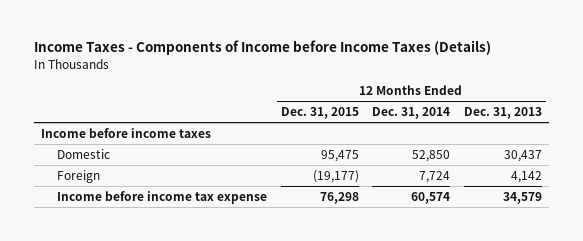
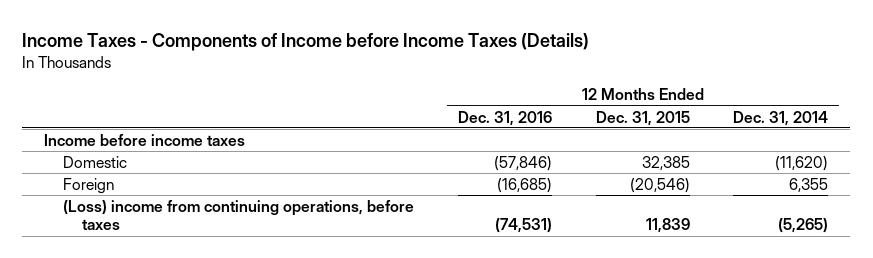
- | 12 Months Ended Dec. 31, 2015 | 12 Months Ended Dec. 31, 2014 | 12 Months Ended Dec. 31, 2013
+ | 12 Months Ended Dec. 31, 2016 | 12 Months Ended Dec. 31, 2015 | 12 Months Ended Dec. 31, 2014
- Domestic | 95,475 | 52,850 | 30,437
- Foreign | (19,177) | 7,724 | 4,142
- Income before income tax expense | 76,298 | 60,574 | 34,579
+ Domestic | (57,846) | 32,385 | (11,620)
+ Foreign | (16,685) | (20,546) | 6,355
+ (Loss) income from continuing operations, before taxes | (74,531) | 11,839 | (5,265)

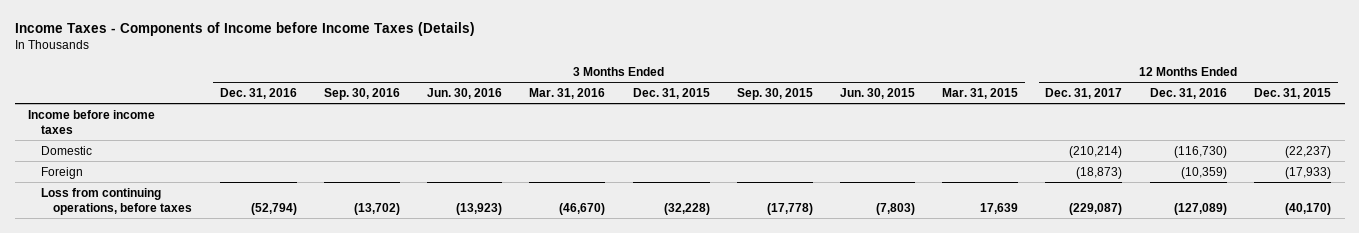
- | 12 Months Ended Dec. 31, 2016 | 12 Months Ended Dec. 31, 2015 | 12 Months Ended Dec. 31, 2014
+ | 3 Months Ended Dec. 31, 2016 | 3 Months Ended Sep. 30, 2016 | 3 Months Ended Jun. 30, 2016 | 3 Months Ended Mar. 31, 2016 | 3 Months Ended Dec. 31, 2015 | 3 Months Ended Sep. 30, 2015 | 3 Months Ended Jun. 30, 2015 | 3 Months Ended Mar. 31, 2015 | 12 Months Ended Dec. 31, 2017 | 12 Months Ended Dec. 31, 2016 | 12 Months Ended Dec. 31, 2015
- Domestic | (57,846) | 32,385 | (11,620)
- Foreign | (16,685) | (20,546) | 6,355
- (Loss) income from continuing operations, before taxes | (74,531) | 11,839 | (5,265)
+ Domestic | | | | | | | | | (210,214) | (116,730) | (22,237)
+ Foreign | | | | | | | | | (18,873) | (10,359) | (17,933)
+ Loss from continuing operations, before taxes | (52,794) | (13,702) | (13,923) | (46,670) | (32,228) | (17,778) | (7,803) | 17,639 | (229,087) | (127,089) | (40,170)

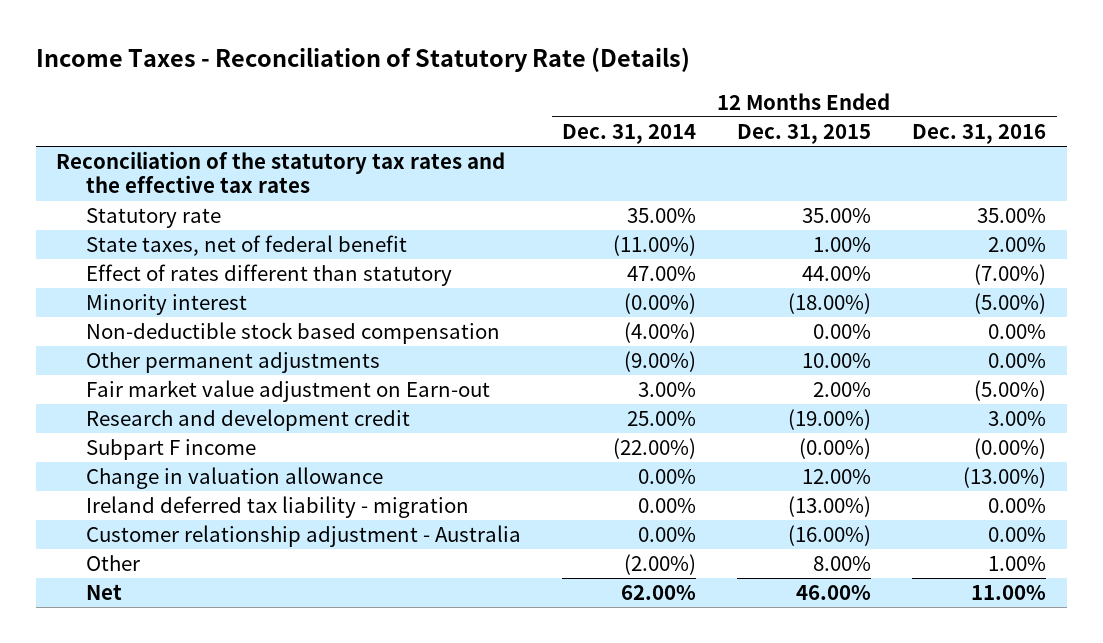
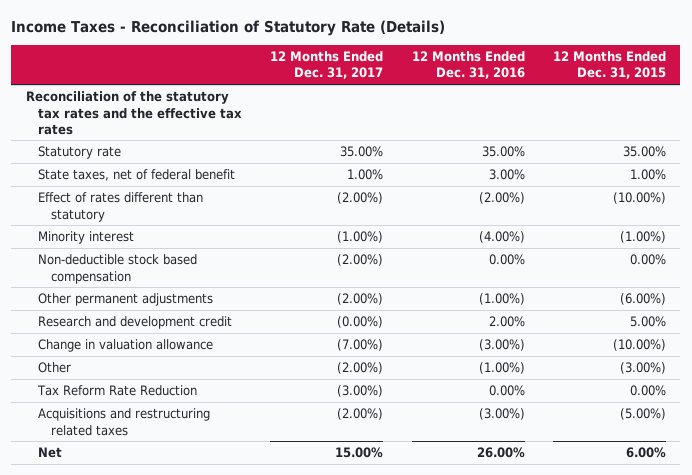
- | 12 Months Ended Dec. 31, 2014 | 12 Months Ended Dec. 31, 2015 | 12 Months Ended Dec. 31, 2016
+ | 12 Months Ended Dec. 31, 2017 | 12 Months Ended Dec. 31, 2016 | 12 Months Ended Dec. 31, 2015
- State taxes, net of federal benefit | (11.00%) | 1.00% | 2.00%
- Effect of rates different than statutory | 47.00% | 44.00% | (7.00%)
- Minority interest | (0.00%) | (18.00%) | (5.00%)
+ State taxes, net of federal benefit | 1.00% | 3.00% | 1.00%
+ Effect of rates different than statutory | (2.00%) | (2.00%) | (10.00%)
+ Minority interest | (1.00%) | (4.00%) | (1.00%)
- Other permanent adjustments | (9.00%) | 10.00% | 0.00%
- Fair market value adjustment on Earn-out | 3.00% | 2.00% | (5.00%)
- Research and development credit | 25.00% | (19.00%) | 3.00%
- Subpart F income | (22.00%) | (0.00%) | (0.00%)
- Change in valuation allowance | 0.00% | 12.00% | (13.00%)
- Ireland deferred tax liability - migration | 0.00% | (13.00%) | 0.00%
- Customer relationship adjustment - Australia | 0.00% | (16.00%) | 0.00%
- Other | (2.00%) | 8.00% | 1.00%
- Net | 62.00% | 46.00% | 11.00%
+ Other permanent adjustments | (2.00%) | (1.00%) | (6.00%)
+ Research and development credit | (0.00%) | 2.00% | 5.00%
+ Change in valuation allowance | (7.00%) | (3.00%) | (10.00%)
+ Other | (2.00%) | (1.00%) | (3.00%)
+ Tax Reform Rate Reduction | (3.00%) | 0.00% | 0.00%
+ Acquisitions and restructuring related taxes | (2.00%) | (3.00%) | (5.00%)
+ Net | 15.00% | 26.00% | 6.00%

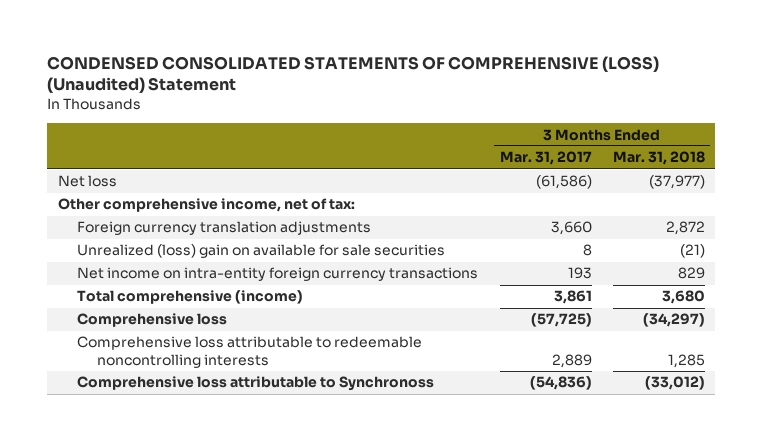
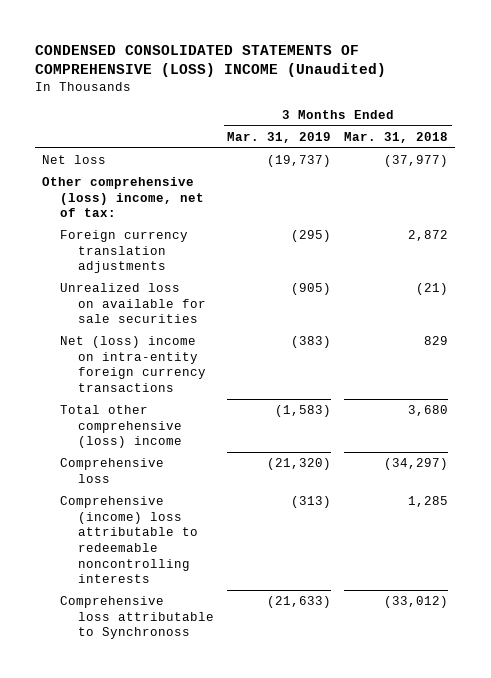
- CONDENSED CONSOLIDATED STATEMENTS OF COMPREHENSIVE (LOSS) (Unaudited) Statement
+ CONDENSED CONSOLIDATED STATEMENTS OF COMPREHENSIVE (LOSS) INCOME (Unaudited)
- | 3 Months Ended Mar. 31, 2017 | 3 Months Ended Mar. 31, 2018
+ | 3 Months Ended Mar. 31, 2019 | 3 Months Ended Mar. 31, 2018
- Other comprehensive income, net of tax:
+ Other comprehensive (loss) income, net of tax:
- Unrealized (loss) gain on available for sale securities | 8 | (21)
- Net income on intra-entity foreign currency transactions | 193 | 829
- Total comprehensive (income) | 3,861 | 3,680
+ Unrealized loss on available for sale securities | (905) | (21)
+ Net (loss) income on intra-entity foreign currency transactions | (383) | 829
+ Total other comprehensive (loss) income | (1,583) | 3,680
- Comprehensive loss attributable to redeemable noncontrolling interests | 2,889 | 1,285
+ Comprehensive (income) loss attributable to redeemable noncontrolling interests | (313) | 1,285

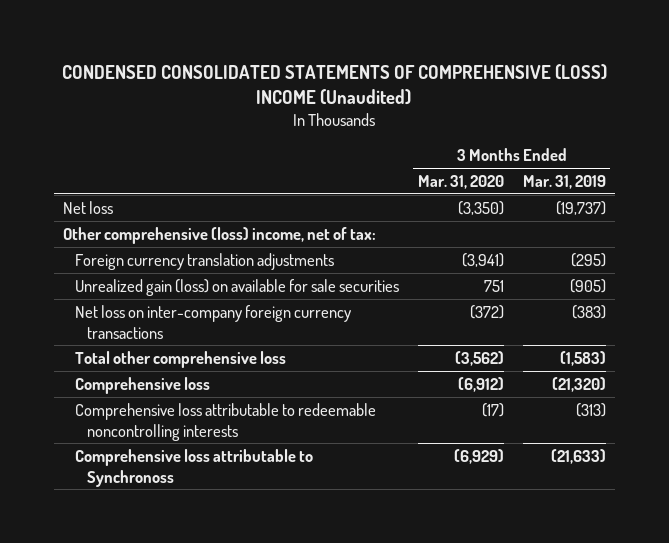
- | 3 Months Ended Mar. 31, 2019 | 3 Months Ended Mar. 31, 2018
+ | 3 Months Ended Mar. 31, 2020 | 3 Months Ended Mar. 31, 2019
- Unrealized loss on available for sale securities | (905) | (21)
- Net (loss) income on intra-entity foreign currency transactions | (383) | 829
- Total other comprehensive (loss) income | (1,583) | 3,680
+ Unrealized gain (loss) on available for sale securities | 751 | (905)
+ Net loss on inter-company foreign currency transactions | (372) | (383)
+ Total other comprehensive loss | (3,562) | (1,583)
- Comprehensive (income) loss attributable to redeemable noncontrolling interests | (313) | 1,285
+ Comprehensive loss attributable to redeemable noncontrolling interests | (17) | (313)

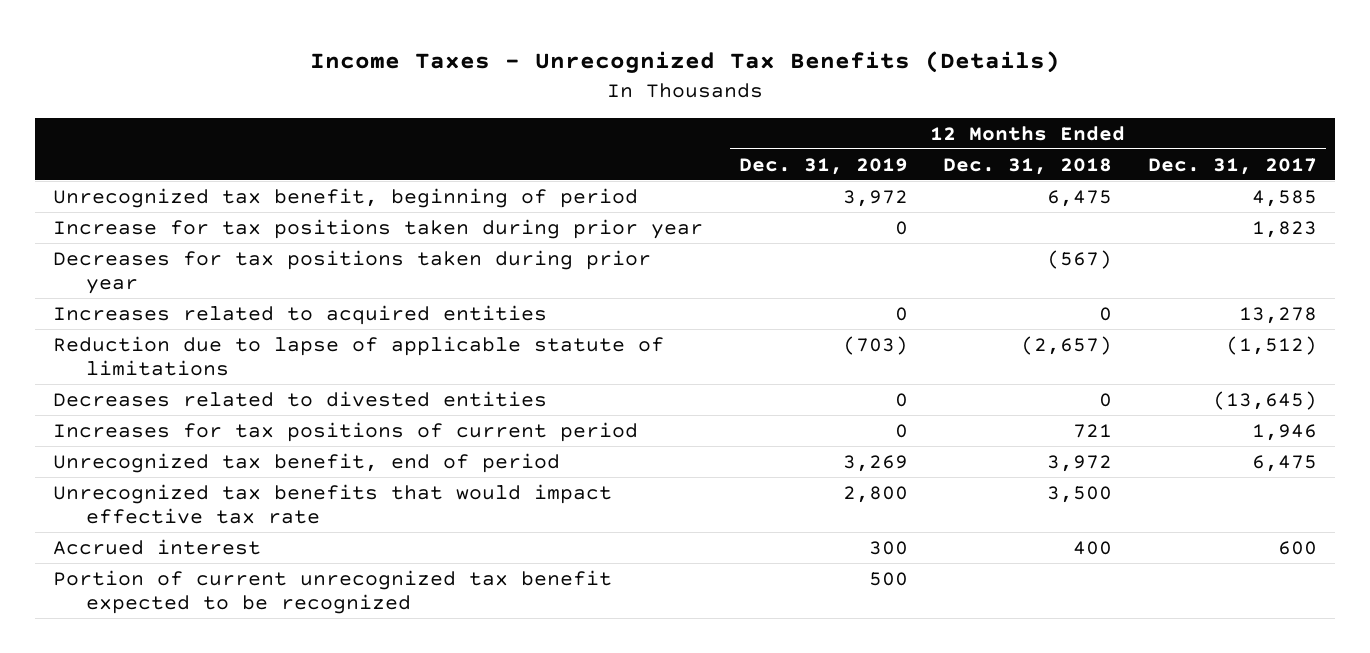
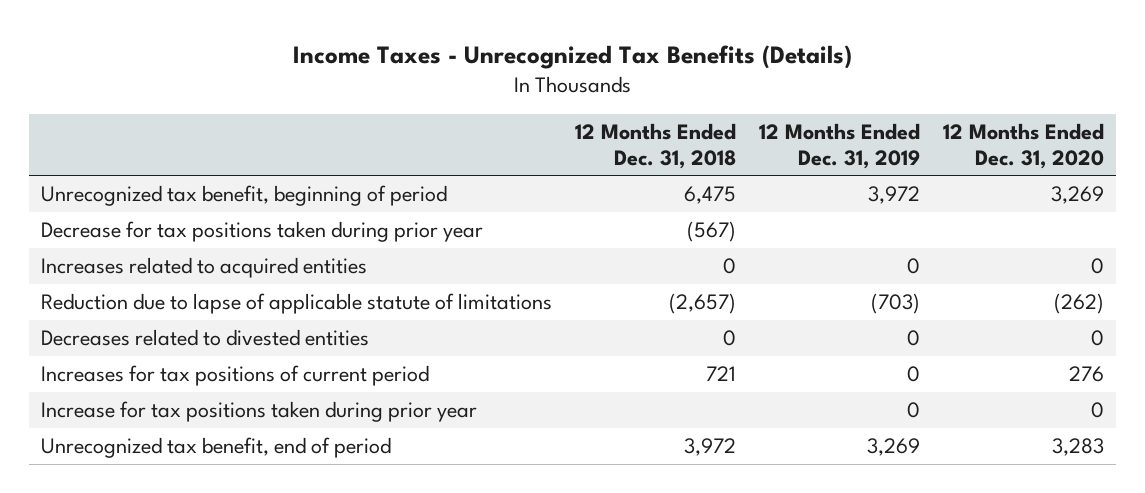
- | 12 Months Ended Dec. 31, 2019 | 12 Months Ended Dec. 31, 2018 | 12 Months Ended Dec. 31, 2017
+ | 12 Months Ended Dec. 31, 2018 | 12 Months Ended Dec. 31, 2019 | 12 Months Ended Dec. 31, 2020
- Decreases for tax positions taken during prior year | | (567) |
+ Decrease for tax positions taken during prior year | (567) | |
moved down: Increase for tax positions taken during prior year | | 0 | 0
- Unrecognized tax benefits that would impact effective tax rate | 2,800 | 3,500 |
- Accrued interest | 300 | 400 | 600
- Portion of current unrecognized tax benefit expected to be recognized | 500 | |

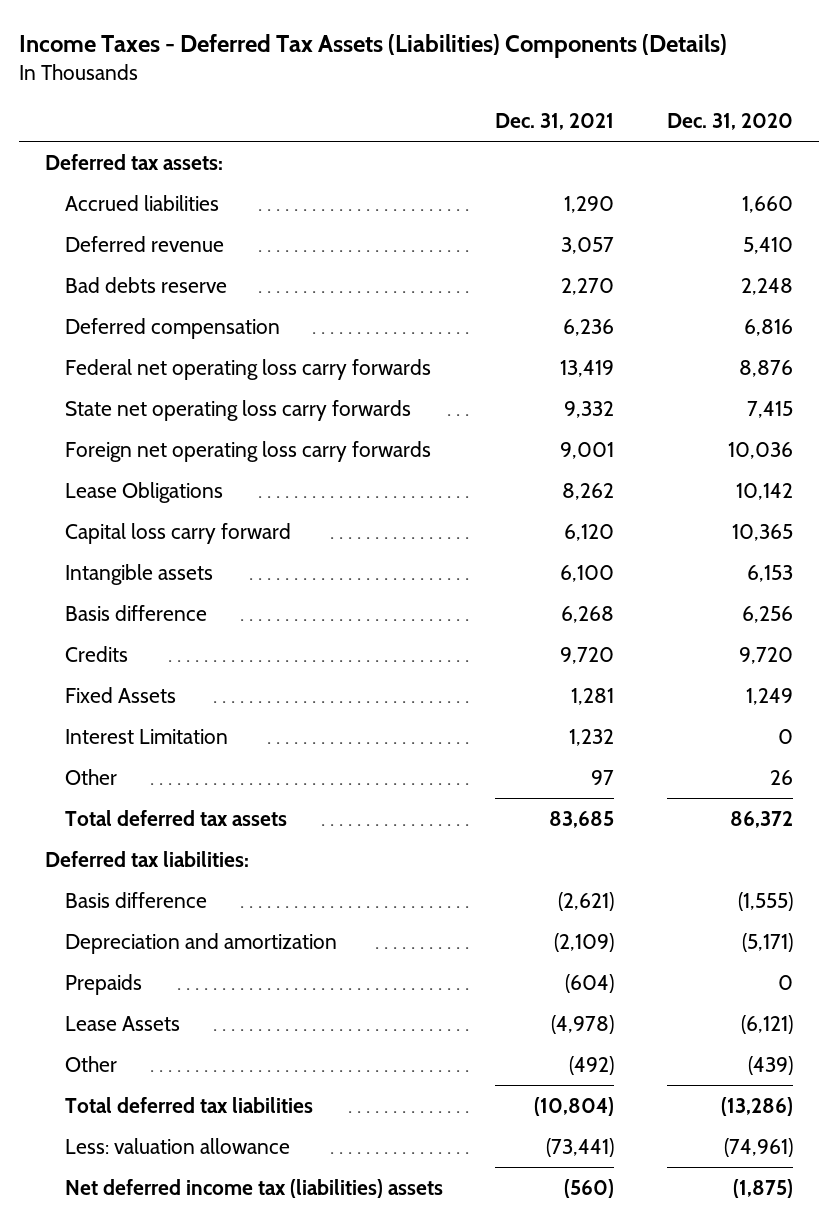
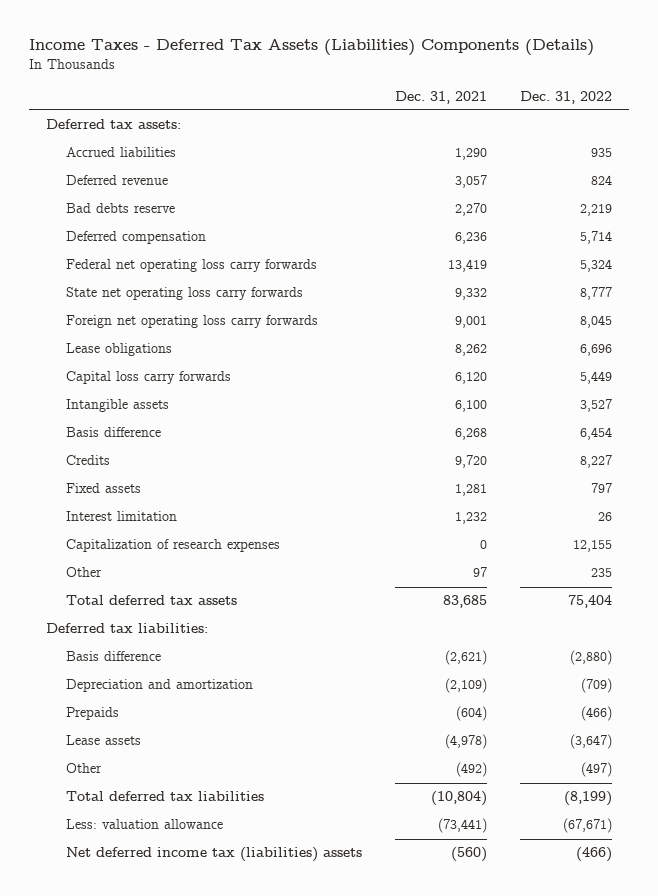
- | Dec. 31, 2021 | Dec. 31, 2020
+ | Dec. 31, 2021 | Dec. 31, 2022
- Lease Obligations | 8,262 | 10,142
- Capital loss carry forward | 6,120 | 10,365
+ Lease obligations | 8,262 | 6,696
+ Capital loss carry forwards | 6,120 | 5,449
- Fixed Assets | 1,281 | 1,249
- Interest Limitation | 1,232 | 0
+ Fixed assets | 1,281 | 797
+ Interest limitation | 1,232 | 26
+ Capitalization of research expenses | 0 | 12,155
- Lease Assets | (4,978) | (6,121)
+ Lease assets | (4,978) | (3,647)

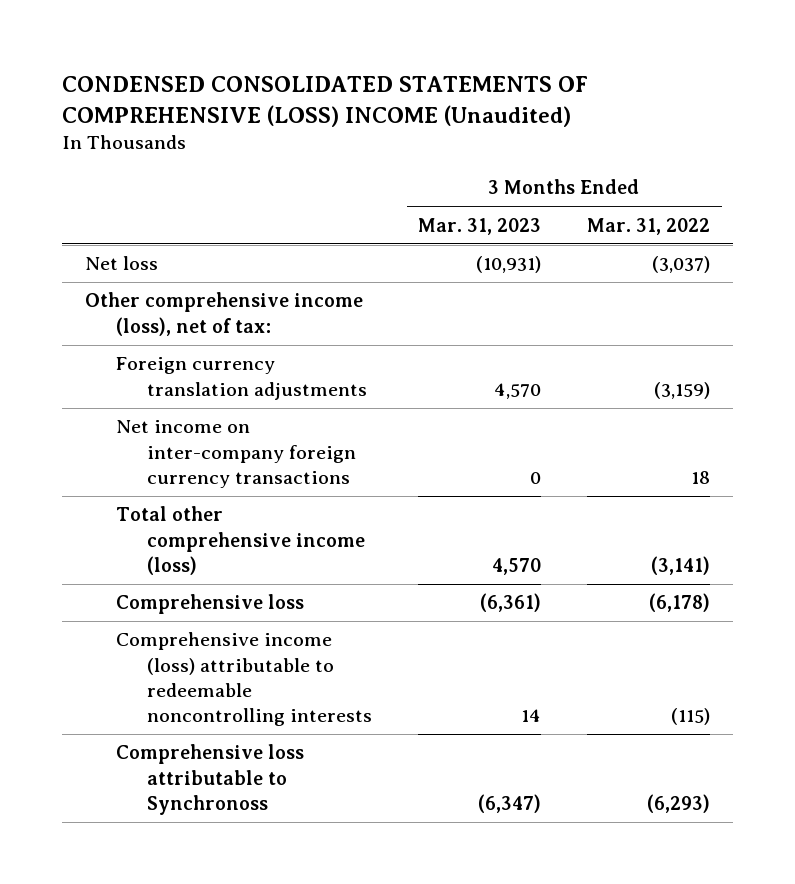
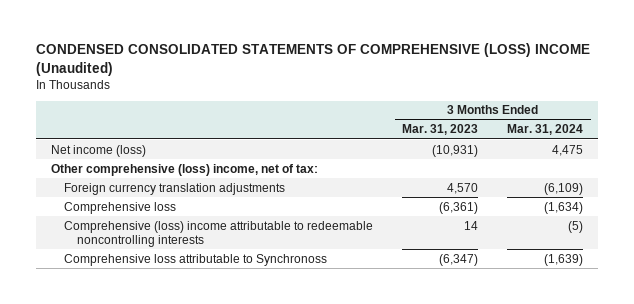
- | 3 Months Ended Mar. 31, 2023 | 3 Months Ended Mar. 31, 2022
+ | 3 Months Ended Mar. 31, 2023 | 3 Months Ended Mar. 31, 2024
- Net loss | (10,931) | (3,037)
- Other comprehensive income (loss), net of tax:
+ Net income (loss) | (10,931) | 4,475
+ Other comprehensive (loss) income, net of tax:
- Net income on inter-company foreign currency transactions | 0 | 18
- Total other comprehensive income (loss) | 4,570 | (3,141)
- Comprehensive income (loss) attributable to redeemable noncontrolling interests | 14 | (115)
+ Comprehensive (loss) income attributable to redeemable noncontrolling interests | 14 | (5)

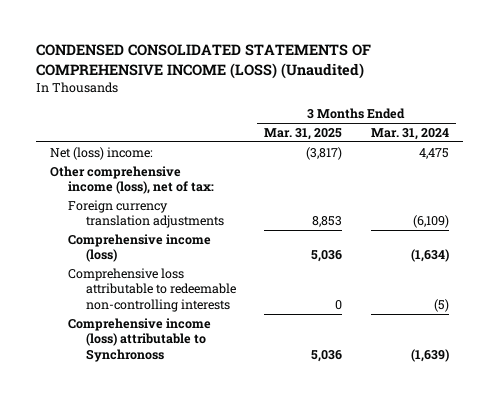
- CONDENSED CONSOLIDATED STATEMENTS OF COMPREHENSIVE (LOSS) INCOME (Unaudited)
+ CONDENSED CONSOLIDATED STATEMENTS OF COMPREHENSIVE INCOME (LOSS) (Unaudited)
- | 3 Months Ended Mar. 31, 2023 | 3 Months Ended Mar. 31, 2024
+ | 3 Months Ended Mar. 31, 2025 | 3 Months Ended Mar. 31, 2024
- Net income (loss) | (10,931) | 4,475
- Other comprehensive (loss) income, net of tax:
+ Net (loss) income: | (3,817) | 4,475
+ Other comprehensive income (loss), net of tax:
- Comprehensive loss | (6,361) | (1,634)
- Comprehensive (loss) income attributable to redeemable noncontrolling interests | 14 | (5)
- Comprehensive loss attributable to Synchronoss | (6,347) | (1,639)
+ Comprehensive income (loss) | 5,036 | (1,634)
+ Comprehensive loss attributable to redeemable non-controlling interests | 0 | (5)
+ Comprehensive income (loss) attributable to Synchronoss | 5,036 | (1,639)

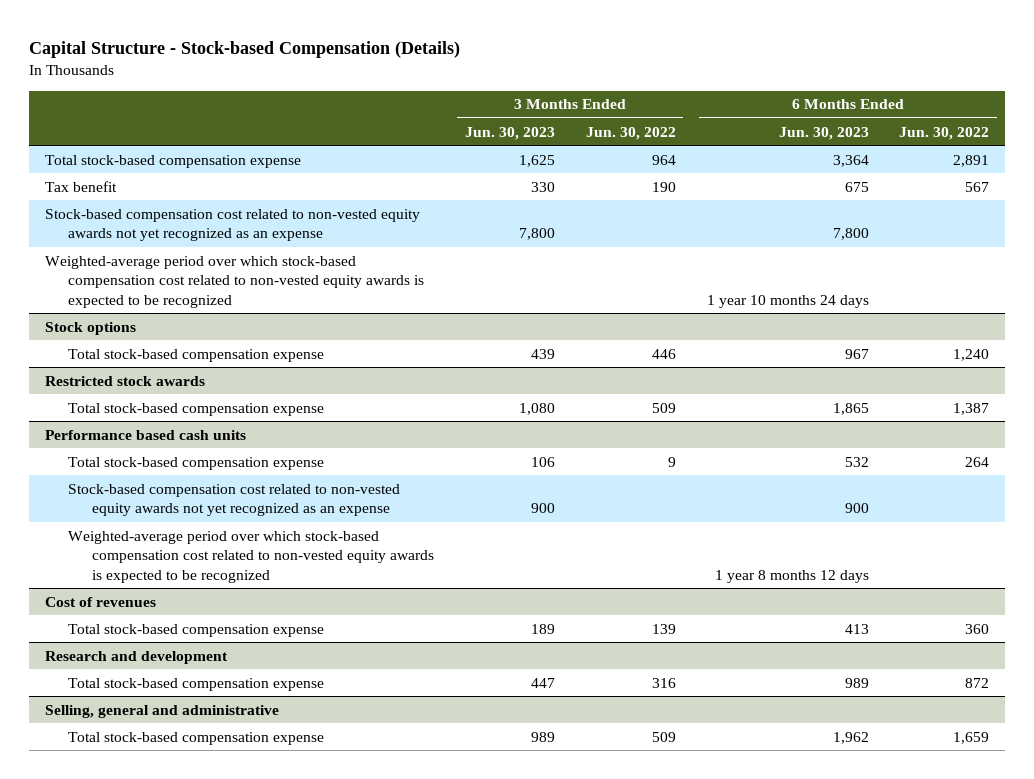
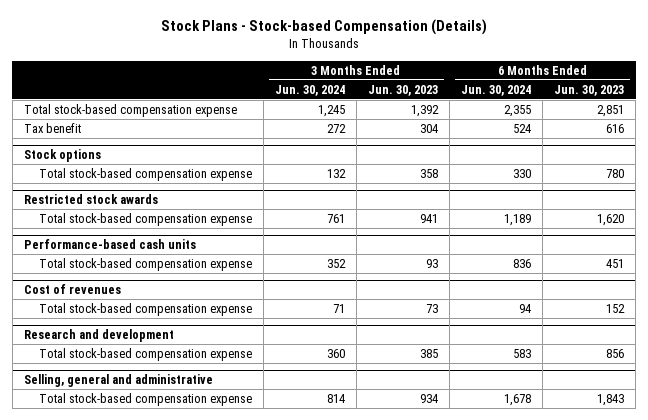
- Capital Structure - Stock-based Compensation (Details)
+ Stock Plans - Stock-based Compensation (Details)
- | 3 Months Ended Jun. 30, 2023 | 3 Months Ended Jun. 30, 2022 | 6 Months Ended Jun. 30, 2023 | 6 Months Ended Jun. 30, 2022
+ | 3 Months Ended Jun. 30, 2024 | 3 Months Ended Jun. 30, 2023 | 6 Months Ended Jun. 30, 2024 | 6 Months Ended Jun. 30, 2023
- Total stock-based compensation expense | 1,625 | 964 | 3,364 | 2,891
- Tax benefit | 330 | 190 | 675 | 567
- Stock-based compensation cost related to non-vested equity awards not yet recognized as an expense | 7,800 | | 7,800 |
- Weighted-average period over which stock-based compensation cost related to non-vested equity awards is expected to be recognized | | | 1 year 10 months 24 days |
+ Total stock-based compensation expense | 1,245 | 1,392 | 2,355 | 2,851
+ Tax benefit | 272 | 304 | 524 | 616
@ Stock options
- Total stock-based compensation expense | 439 | 446 | 967 | 1,240
+ Total stock-based compensation expense | 132 | 358 | 330 | 780
@ Restricted stock awards
- Total stock-based compensation expense | 1,080 | 509 | 1,865 | 1,387
- Performance based cash units
- Total stock-based compensation expense | 106 | 9 | 532 | 264
- Stock-based compensation cost related to non-vested equity awards not yet recognized as an expense | 900 | | 900 |
- Weighted-average period over which stock-based compensation cost related to non-vested equity awards is expected to be recognized | | | 1 year 8 months 12 days |
@ Restricted stock awards
+ Total stock-based compensation expense | 761 | 941 | 1,189 | 1,620
+ Performance-based cash units
+ Total stock-based compensation expense | 352 | 93 | 836 | 451
@ Cost of revenues
- Total stock-based compensation expense | 189 | 139 | 413 | 360
+ Total stock-based compensation expense | 71 | 73 | 94 | 152
@ Research and development
- Total stock-based compensation expense | 447 | 316 | 989 | 872
+ Total stock-based compensation expense | 360 | 385 | 583 | 856
@ Selling, general and administrative
- Total stock-based compensation expense | 989 | 509 | 1,962 | 1,659
+ Total stock-based compensation expense | 814 | 934 | 1,678 | 1,843

